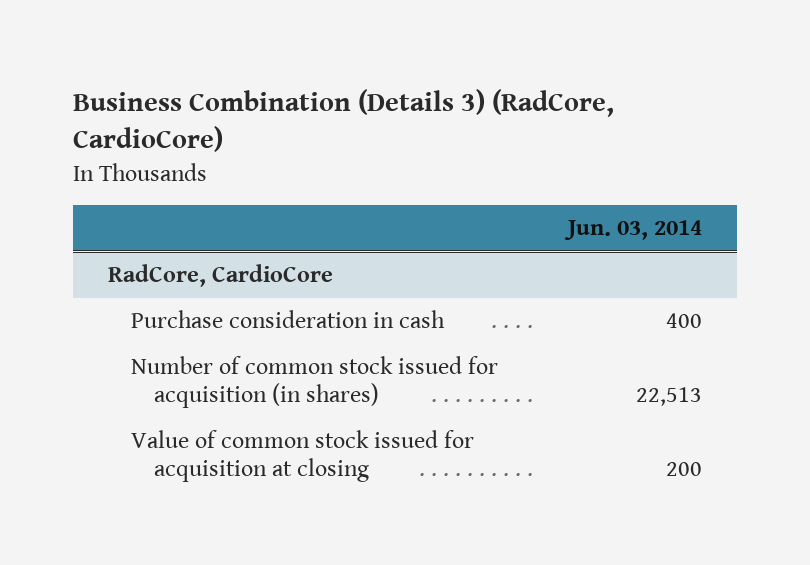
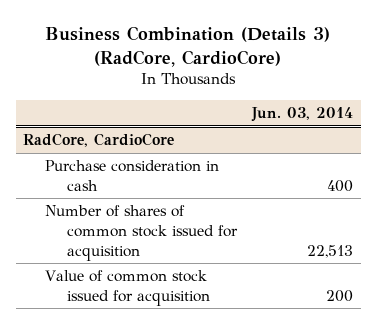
@ RadCore, CardioCore
- Number of common stock issued for acquisition (in shares) | 22,513
- Value of common stock issued for acquisition at closing | 200
+ Number of shares of common stock issued for acquisition | 22,513
+ Value of common stock issued for acquisition | 200

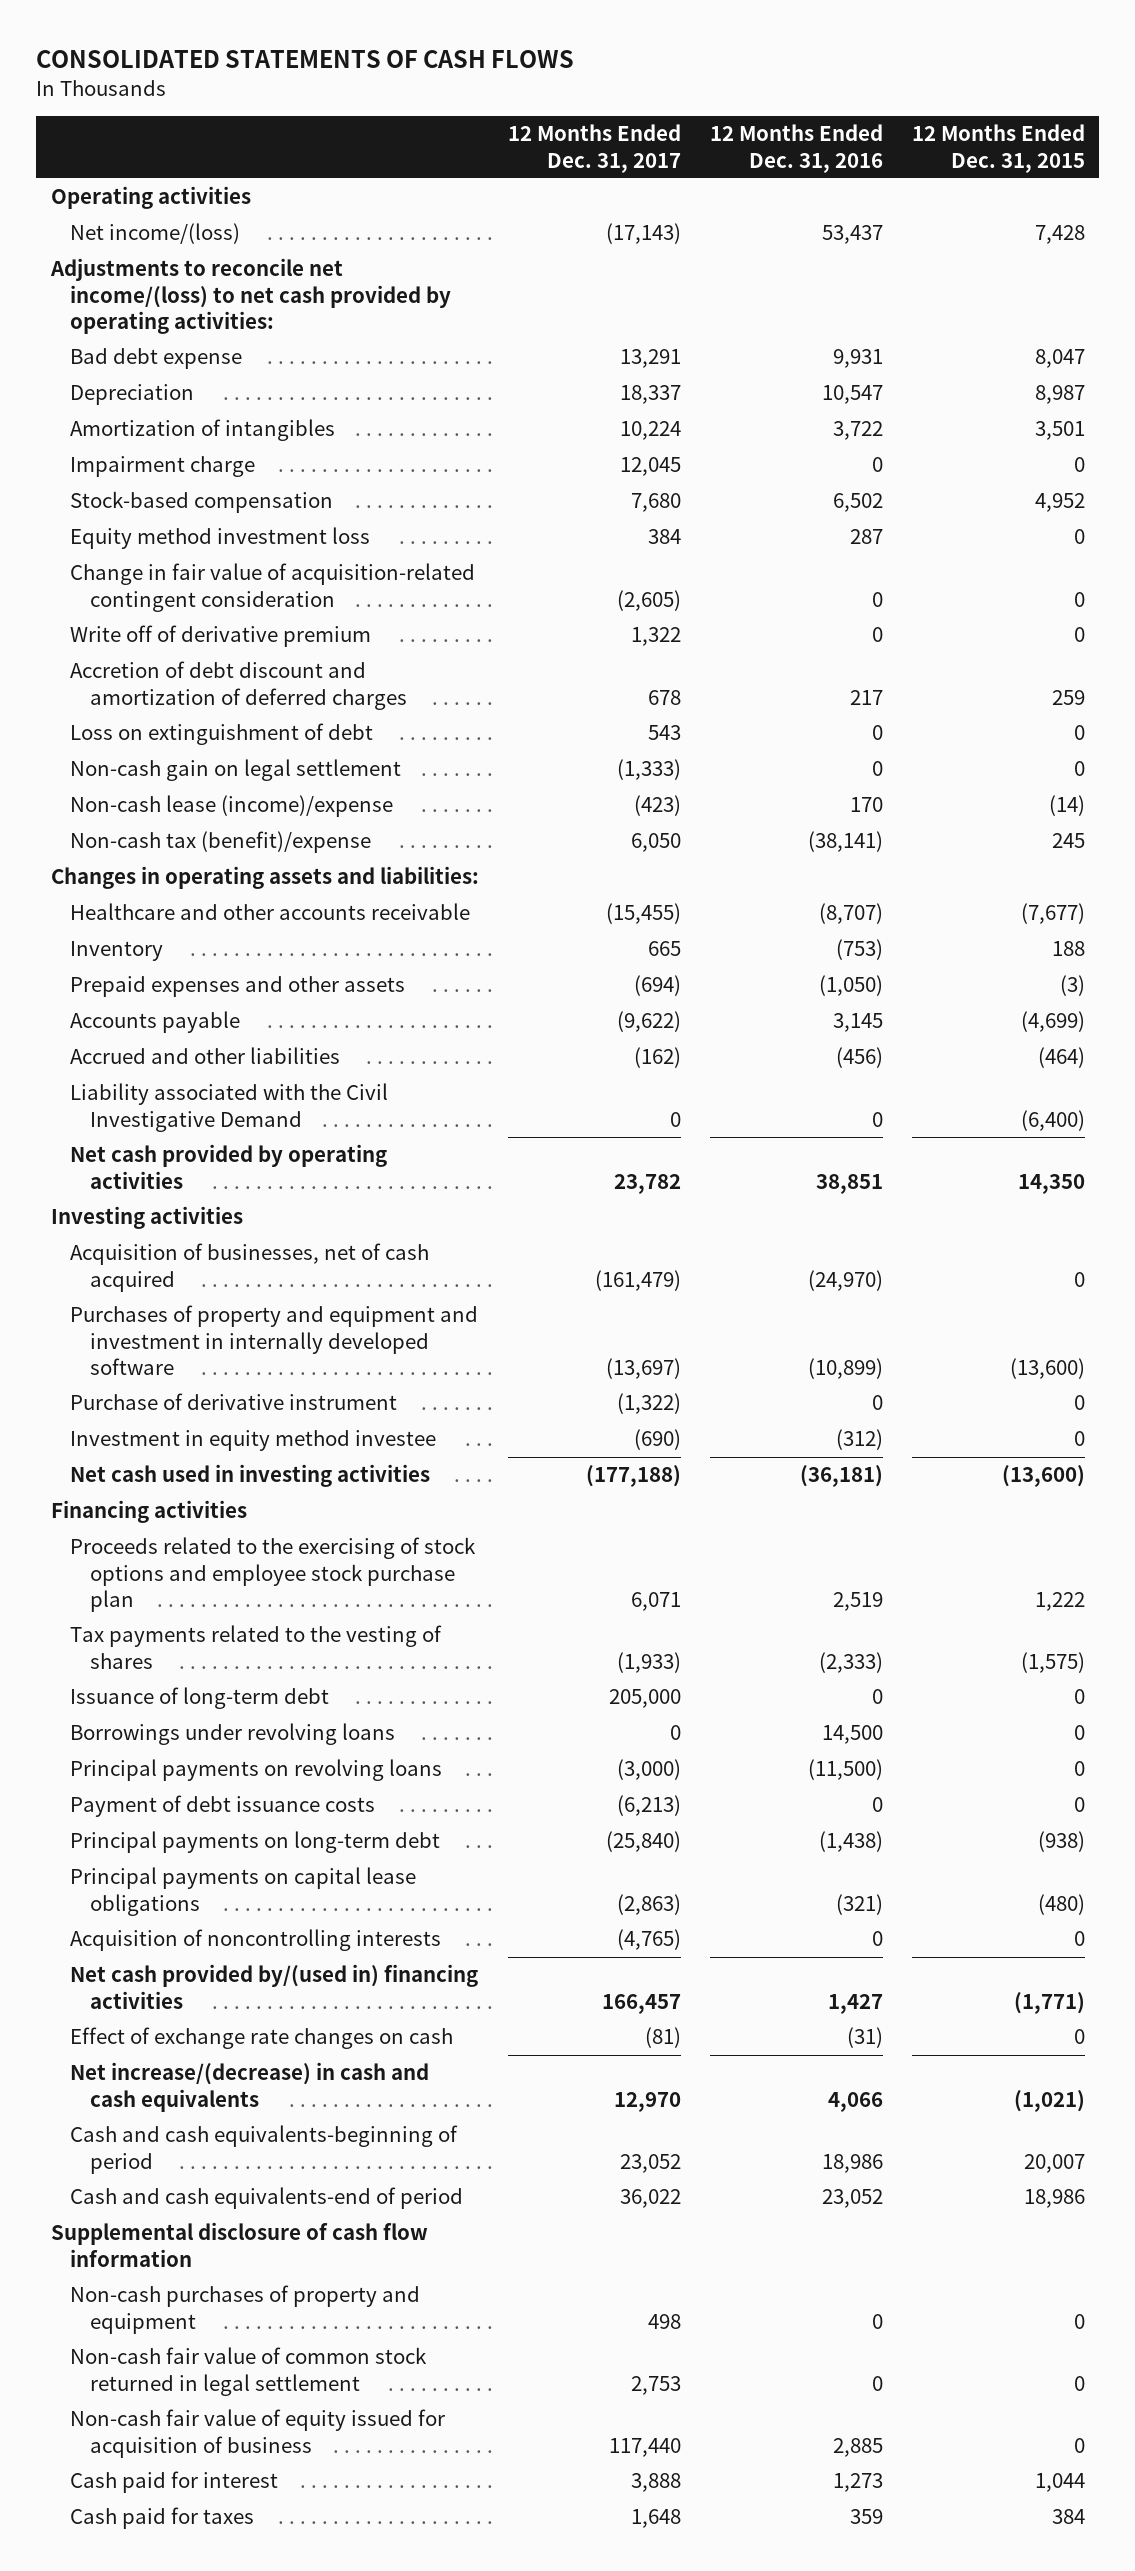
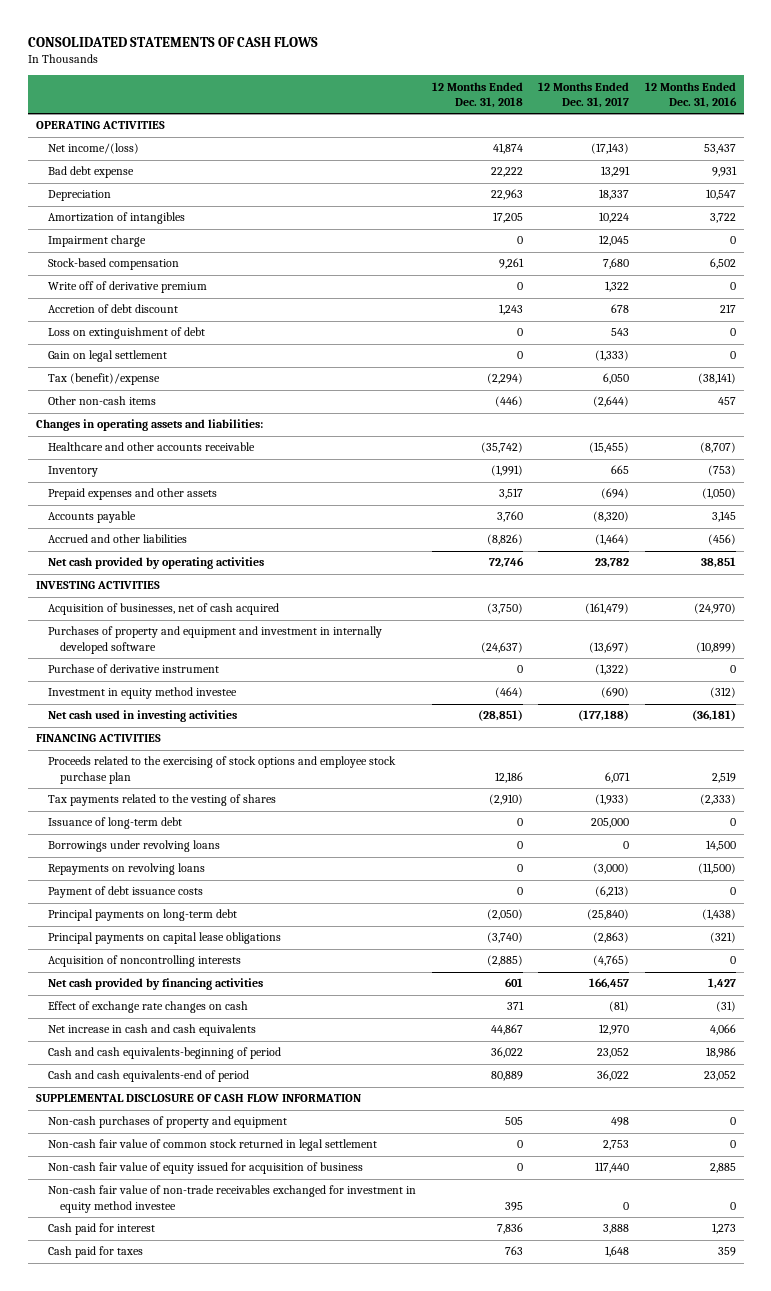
- | 12 Months Ended Dec. 31, 2017 | 12 Months Ended Dec. 31, 2016 | 12 Months Ended Dec. 31, 2015
+ | 12 Months Ended Dec. 31, 2018 | 12 Months Ended Dec. 31, 2017 | 12 Months Ended Dec. 31, 2016
- Operating activities
+ OPERATING ACTIVITIES
- Adjustments to reconcile net income/(loss) to net cash provided by operating activities:
- Equity method investment loss | 384 | 287 | 0
- Change in fair value of acquisition-related contingent consideration | (2,605) | 0 | 0
- Accretion of debt discount and amortization of deferred charges | 678 | 217 | 259
+ Accretion of debt discount | 1,243 | 678 | 217
- Non-cash gain on legal settlement | (1,333) | 0 | 0
- Non-cash lease (income)/expense | (423) | 170 | (14)
- Non-cash tax (benefit)/expense | 6,050 | (38,141) | 245
+ Gain on legal settlement | 0 | (1,333) | 0
+ Tax (benefit)/expense | (2,294) | 6,050 | (38,141)
+ Other non-cash items | (446) | (2,644) | 457
- Accounts payable | (9,622) | 3,145 | (4,699)
- Accrued and other liabilities | (162) | (456) | (464)
- Liability associated with the Civil Investigative Demand | 0 | 0 | (6,400)
+ Accounts payable | 3,760 | (8,320) | 3,145
+ Accrued and other liabilities | (8,826) | (1,464) | (456)
- Investing activities
+ INVESTING ACTIVITIES
- Financing activities
+ FINANCING ACTIVITIES
- Principal payments on revolving loans | (3,000) | (11,500) | 0
+ Repayments on revolving loans | 0 | (3,000) | (11,500)
- Net cash provided by/(used in) financing activities | 166,457 | 1,427 | (1,771)
+ Net cash provided by financing activities | 601 | 166,457 | 1,427
- Net increase/(decrease) in cash and cash equivalents | 12,970 | 4,066 | (1,021)
+ Net increase in cash and cash equivalents | 44,867 | 12,970 | 4,066
- Supplemental disclosure of cash flow information
+ SUPPLEMENTAL DISCLOSURE OF CASH FLOW INFORMATION
+ Non-cash fair value of non-trade receivables exchanged for investment in equity method investee | 395 | 0 | 0

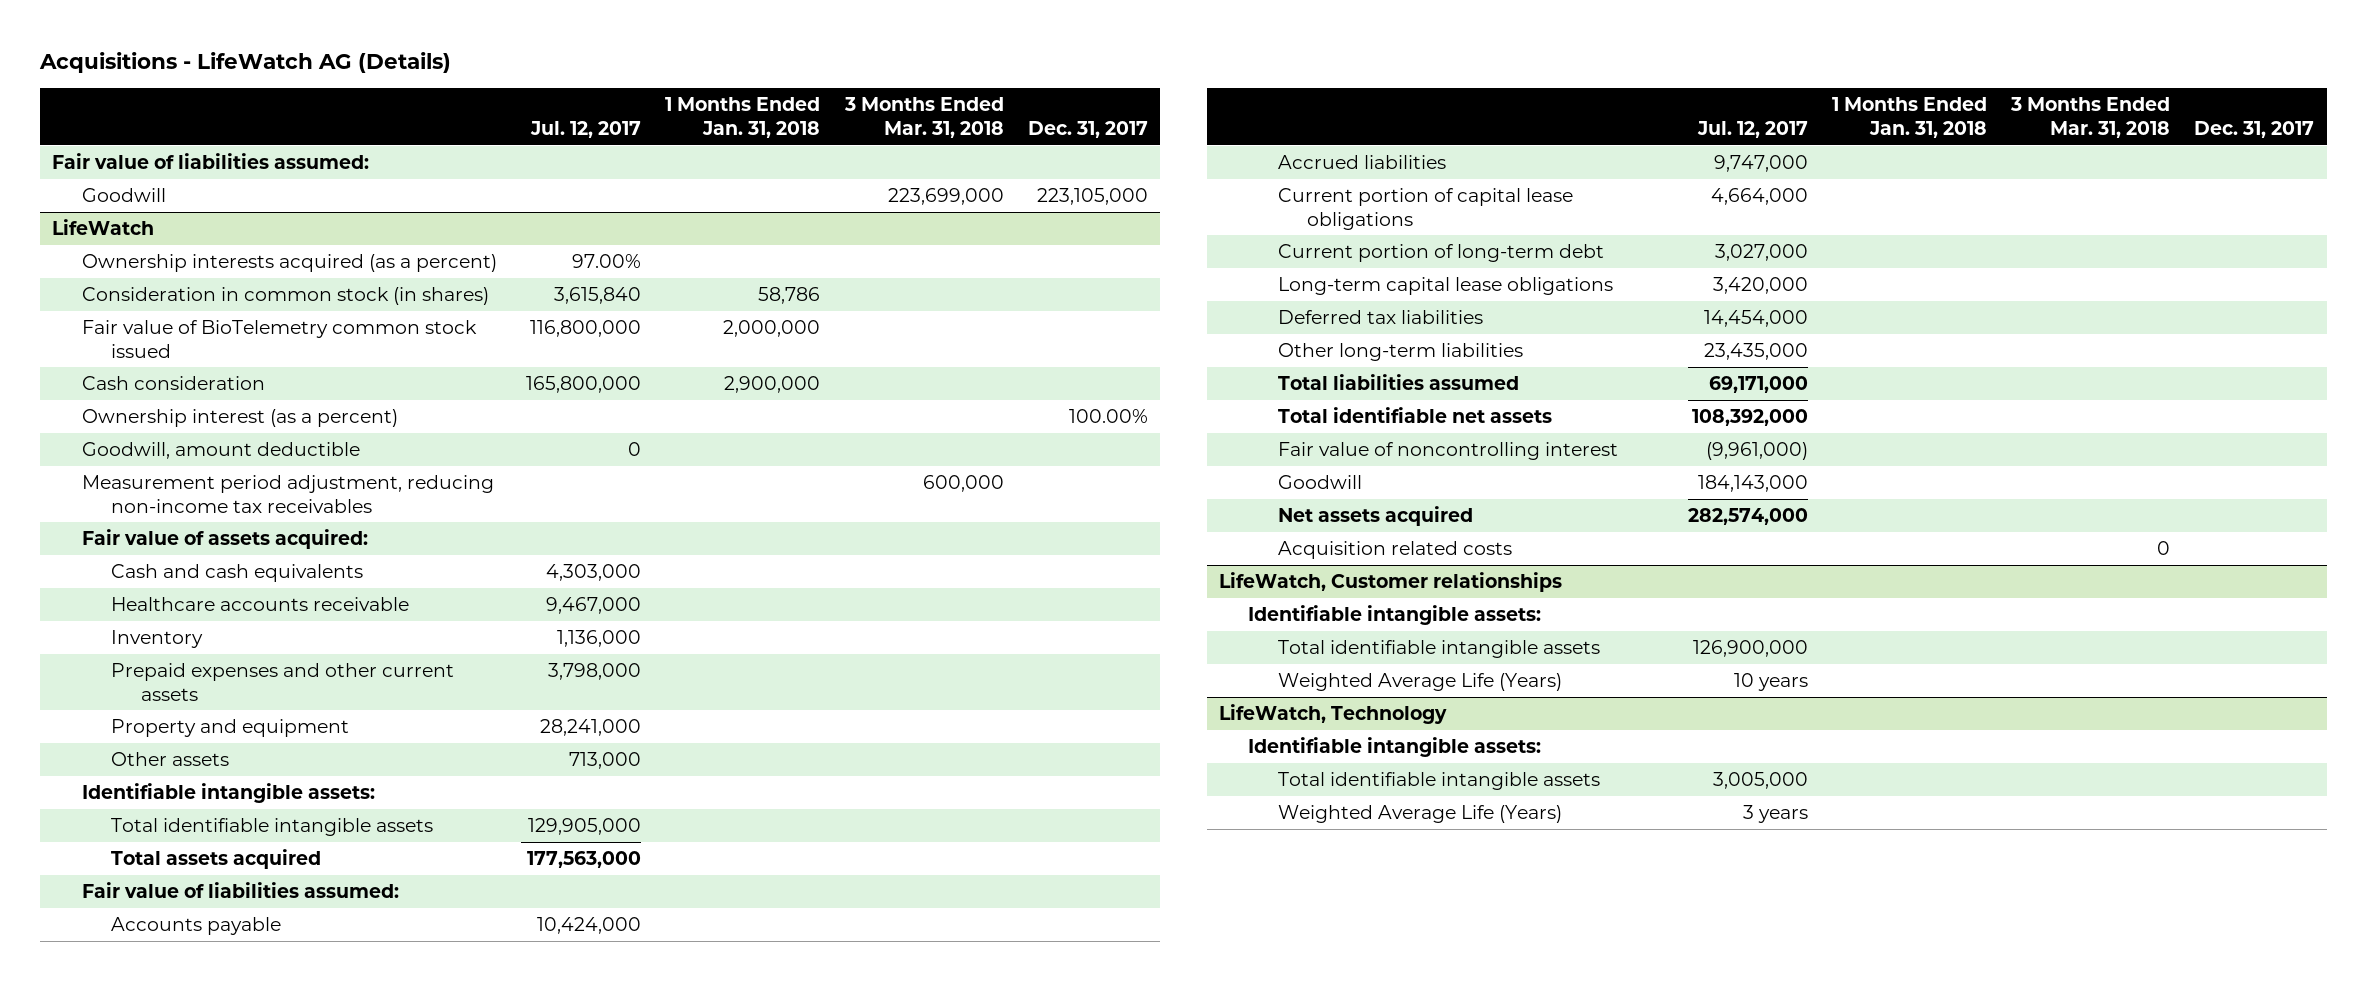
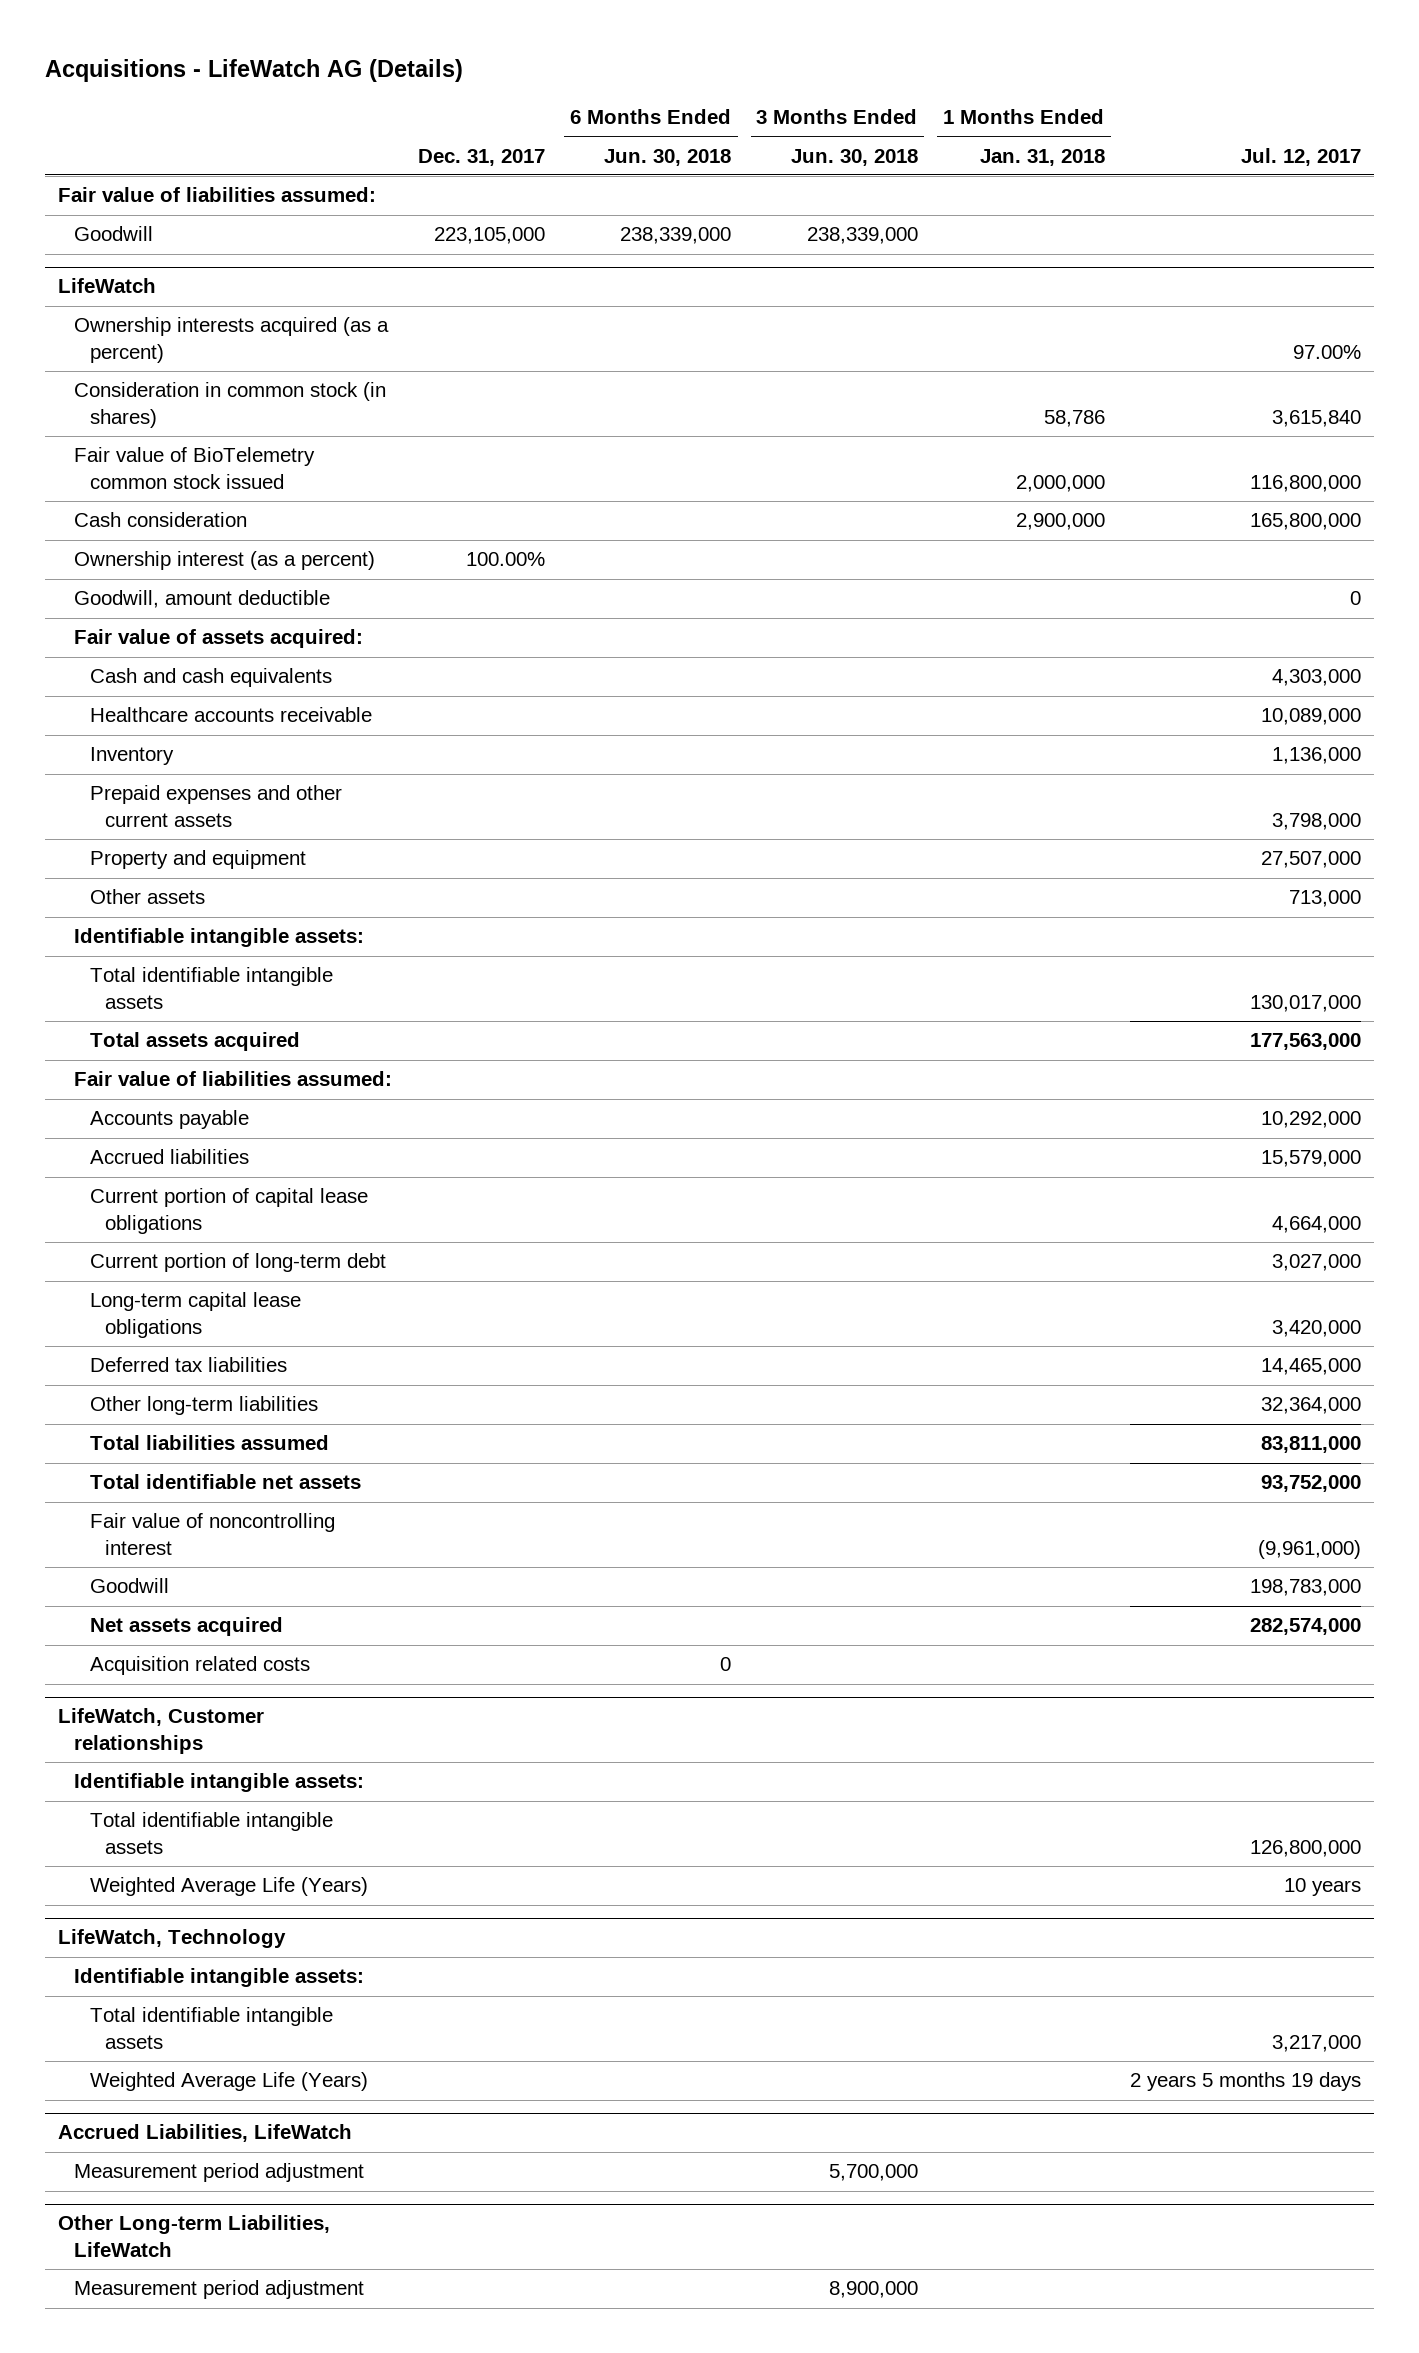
- | Jul. 12, 2017 | 1 Months Ended Jan. 31, 2018 | 3 Months Ended Mar. 31, 2018 | Dec. 31, 2017
+ | Dec. 31, 2017 | 6 Months Ended Jun. 30, 2018 | 3 Months Ended Jun. 30, 2018 | 1 Months Ended Jan. 31, 2018 | Jul. 12, 2017
@ LifeWatch
- Measurement period adjustment, reducing non-income tax receivables | | | 600,000 |
- Healthcare accounts receivable | 9,467,000 | | |
+ Healthcare accounts receivable | | | | | 10,089,000
- Property and equipment | 28,241,000 | | |
+ Property and equipment | | | | | 27,507,000
- Total identifiable intangible assets | 129,905,000 | | |
+ Total identifiable intangible assets | | | | | 130,017,000
- Accounts payable | 10,424,000 | | |
- Accrued liabilities | 9,747,000 | | |
+ Accounts payable | | | | | 10,292,000
+ Accrued liabilities | | | | | 15,579,000
- Deferred tax liabilities | 14,454,000 | | |
- Other long-term liabilities | 23,435,000 | | |
- Total liabilities assumed | 69,171,000 | | |
- Total identifiable net assets | 108,392,000 | | |
+ Deferred tax liabilities | | | | | 14,465,000
+ Other long-term liabilities | | | | | 32,364,000
+ Total liabilities assumed | | | | | 83,811,000
+ Total identifiable net assets | | | | | 93,752,000
- Goodwill | 184,143,000 | | |
+ Goodwill | | | | | 198,783,000
@ LifeWatch, Customer relationships
- Total identifiable intangible assets | 126,900,000 | | |
+ Total identifiable intangible assets | | | | | 126,800,000
@ LifeWatch, Technology
- Total identifiable intangible assets | 3,005,000 | | |
- Weighted Average Life (Years) | 3 years | | |
+ Total identifiable intangible assets | | | | | 3,217,000
+ Weighted Average Life (Years) | | | | | 2 years 5 months 19 days
+ Accrued Liabilities, LifeWatch
+ Measurement period adjustment | | | 5,700,000 | |
+ Other Long-term Liabilities, LifeWatch
+ Measurement period adjustment | | | 8,900,000 | |

